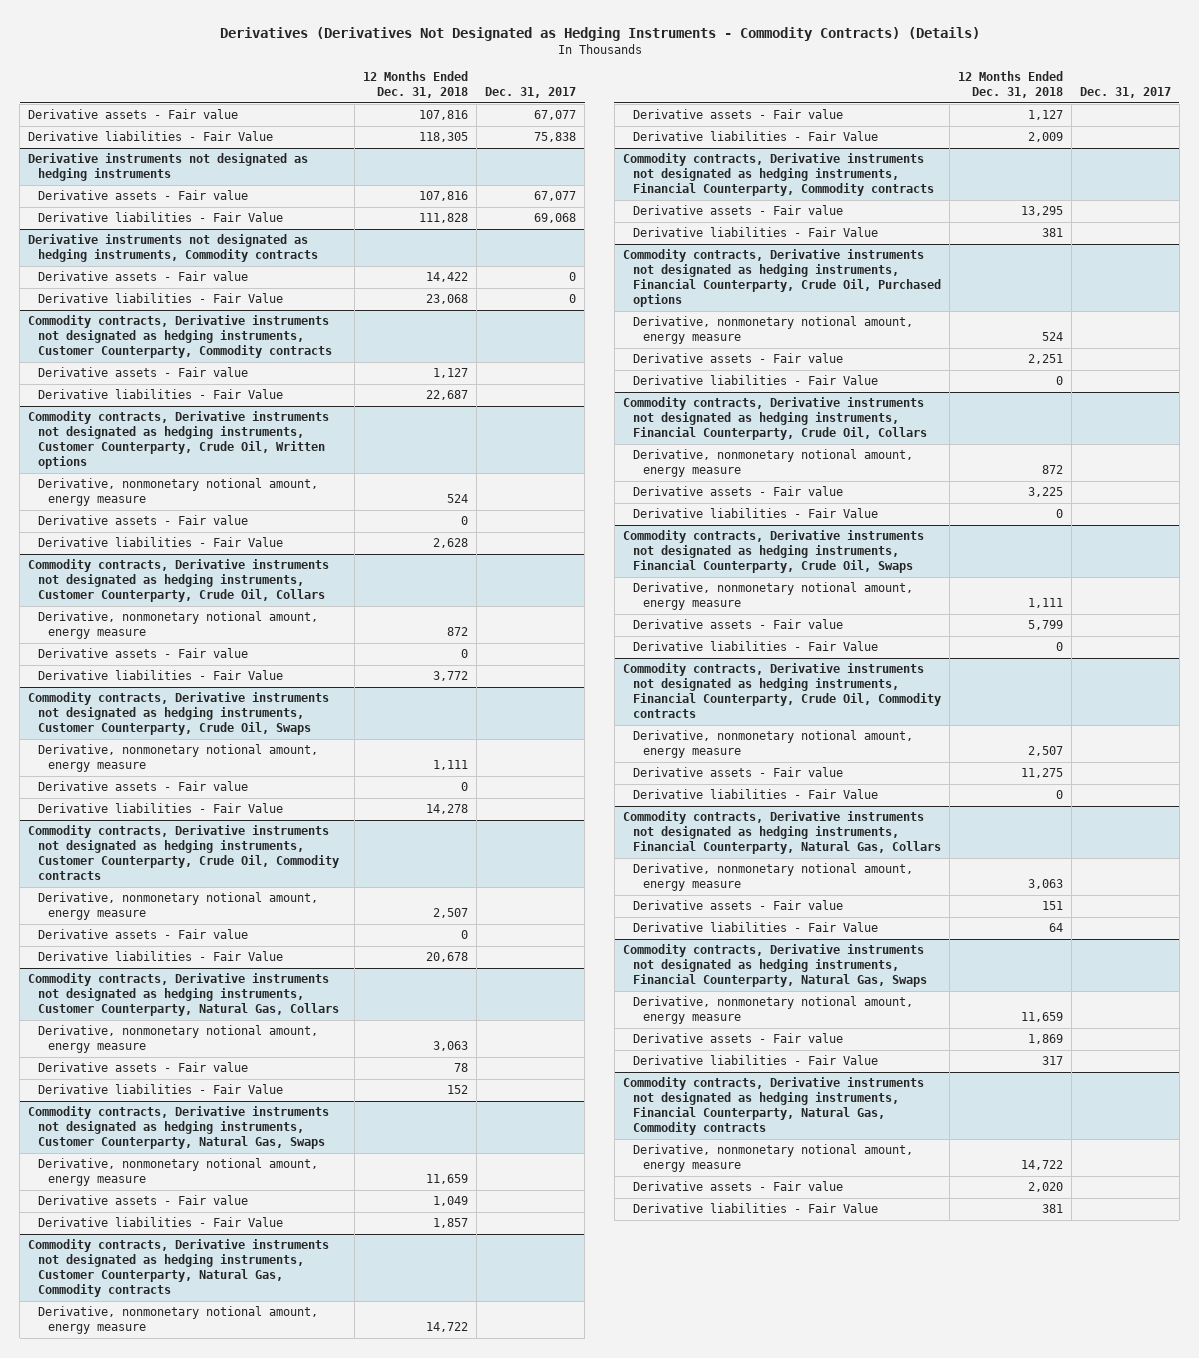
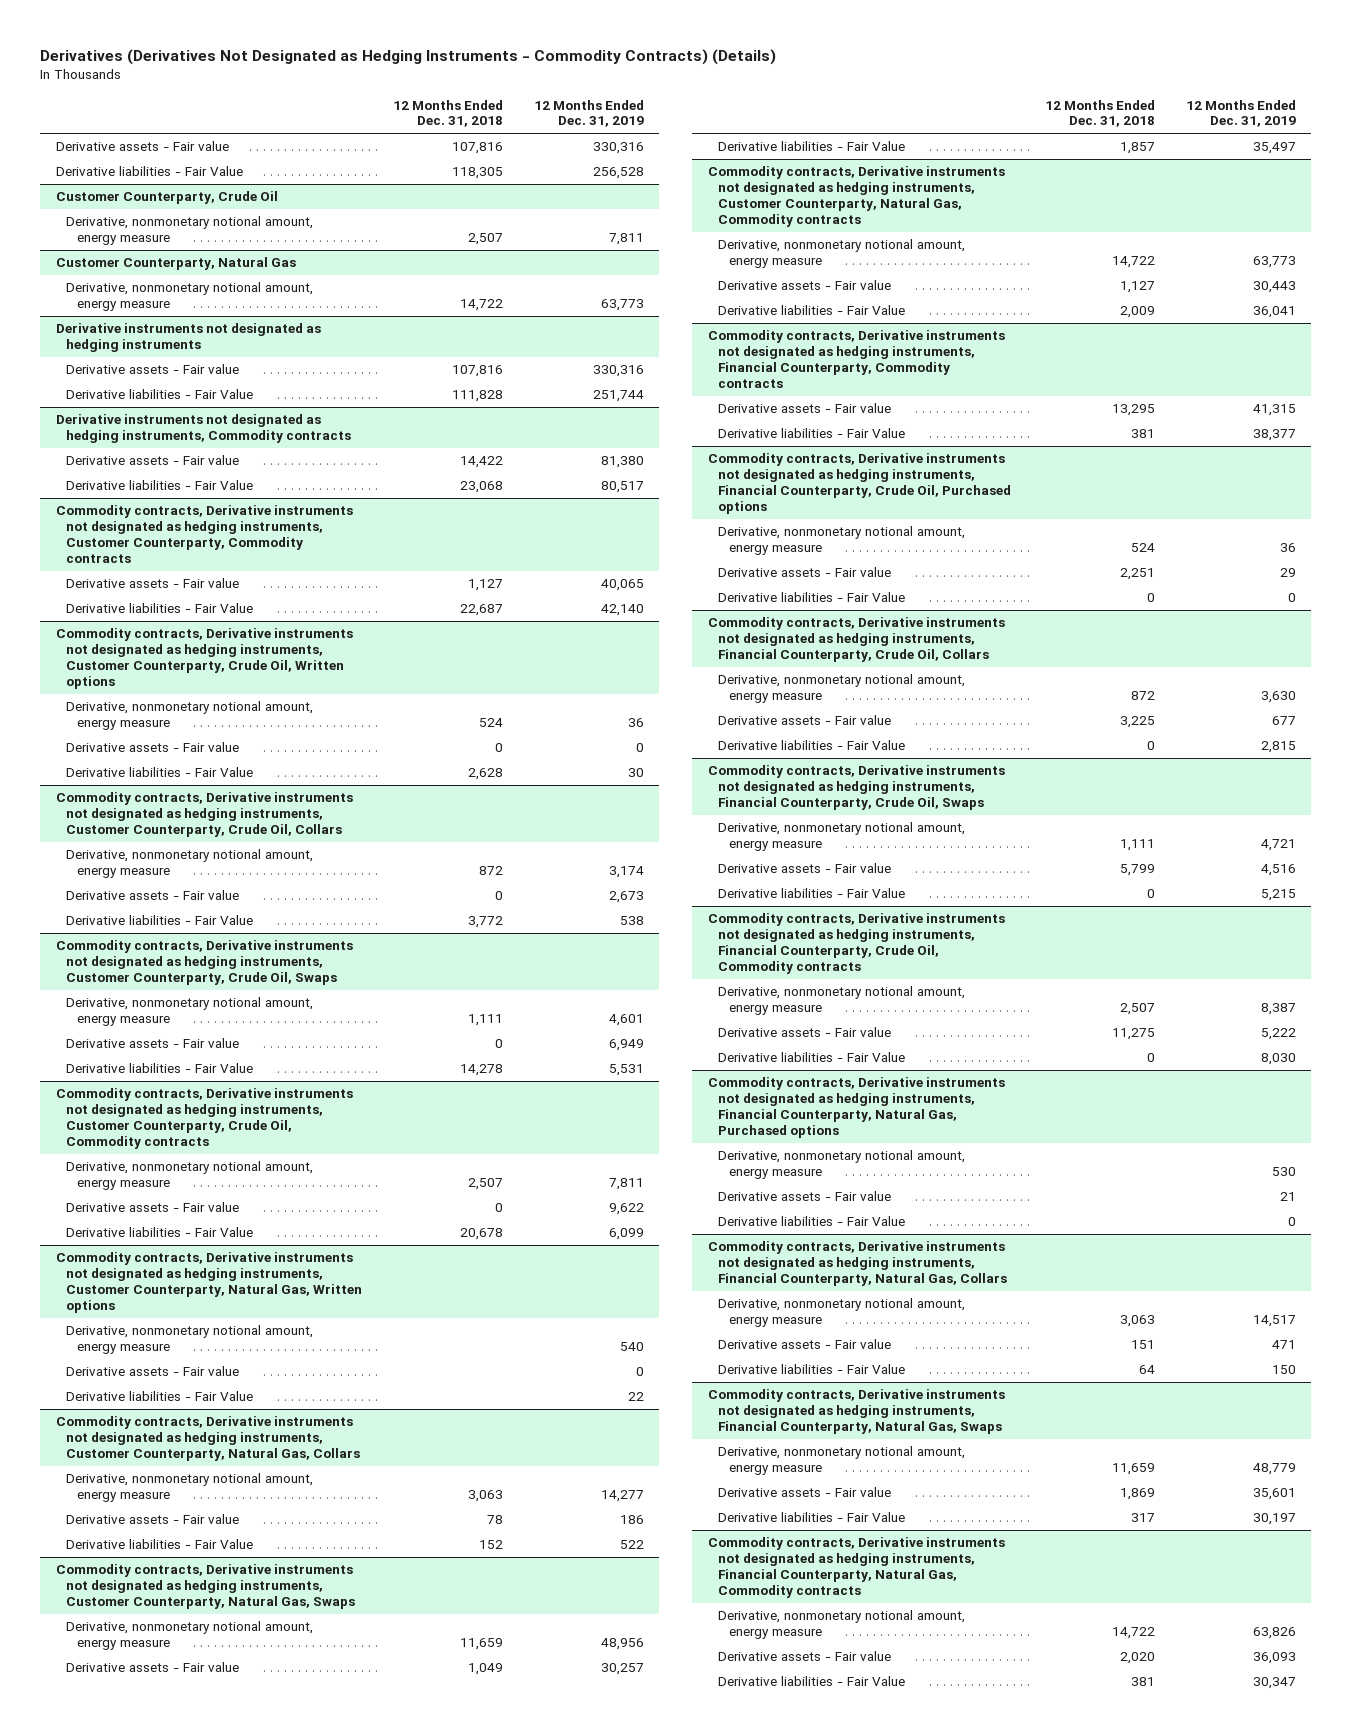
- | 12 Months Ended Dec. 31, 2018 | Dec. 31, 2017
+ | 12 Months Ended Dec. 31, 2018 | 12 Months Ended Dec. 31, 2019
+ Customer Counterparty, Crude Oil
+ Derivative, nonmonetary notional amount, energy measure | 2,507 | 7,811
+ Customer Counterparty, Natural Gas
+ Derivative, nonmonetary notional amount, energy measure | 14,722 | 63,773
+ Commodity contracts, Derivative instruments not designated as hedging instruments, Customer Counterparty, Natural Gas, Written options
+ Derivative, nonmonetary notional amount, energy measure | | 540
+ Derivative assets - Fair value | | 0
+ Derivative liabilities - Fair Value | | 22
+ Commodity contracts, Derivative instruments not designated as hedging instruments, Financial Counterparty, Natural Gas, Purchased options
+ Derivative, nonmonetary notional amount, energy measure | | 530
+ Derivative assets - Fair value | | 21
+ Derivative liabilities - Fair Value | | 0

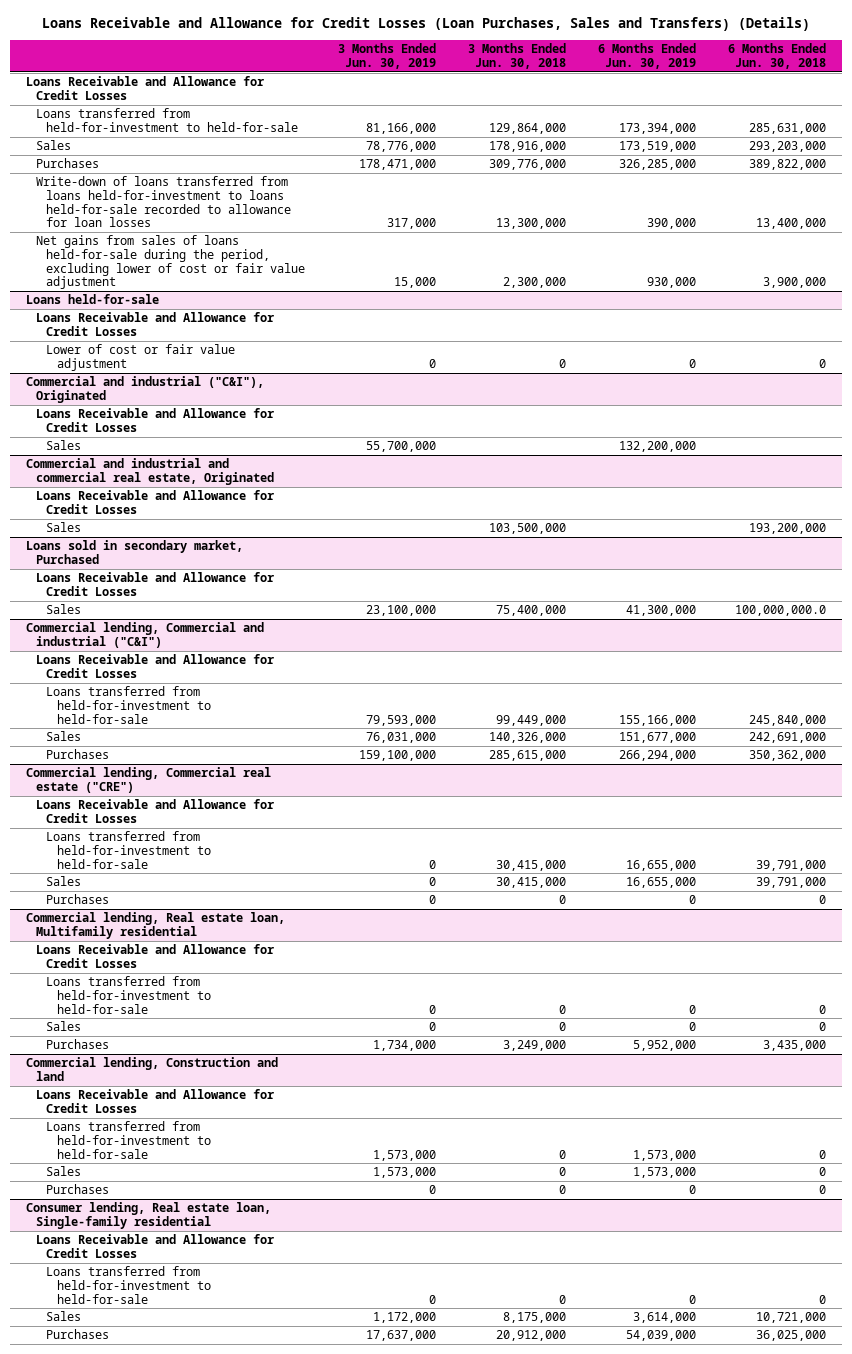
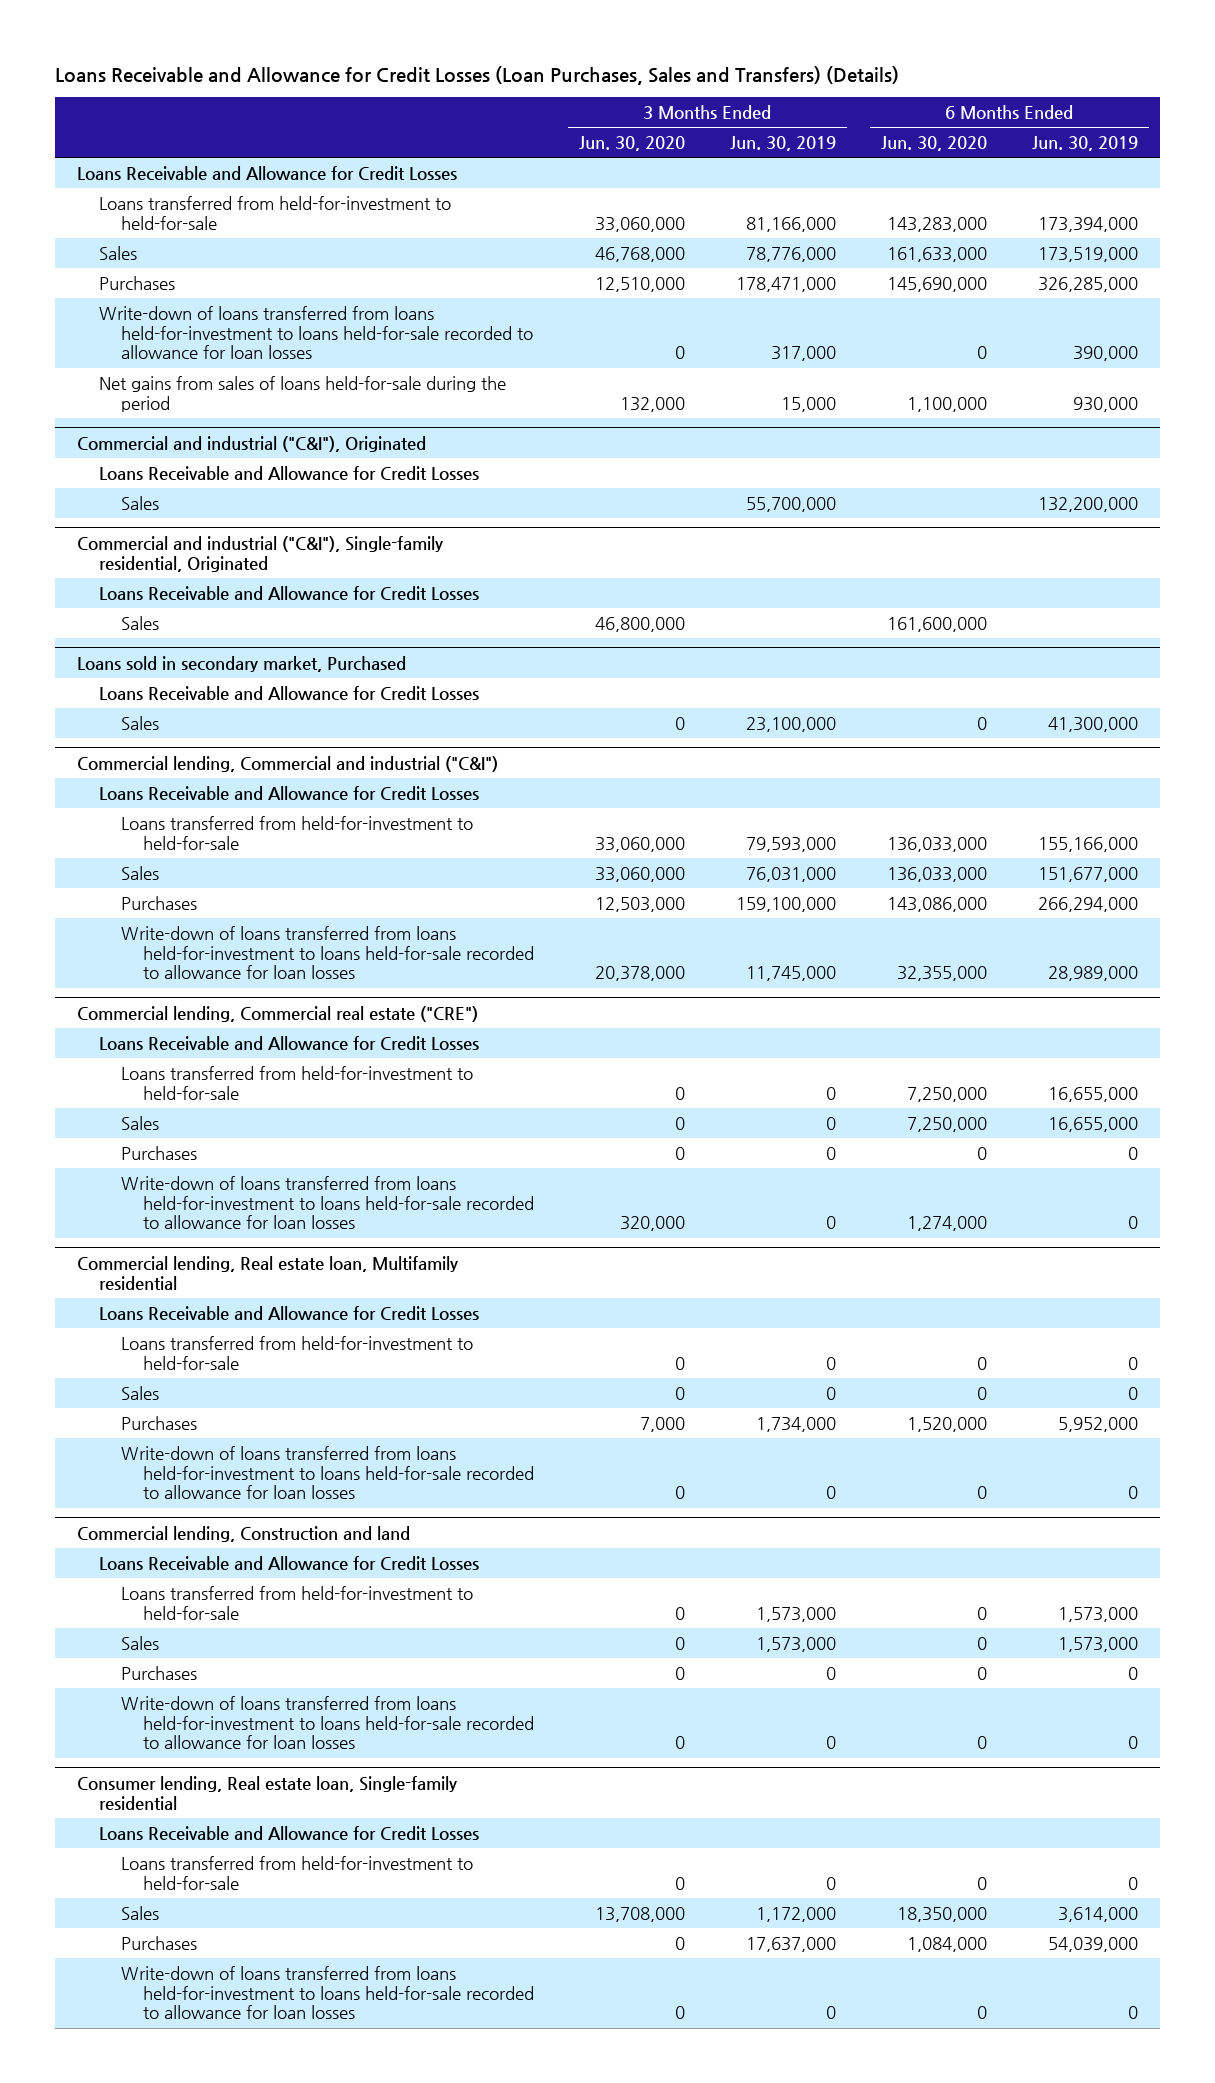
- | 3 Months Ended Jun. 30, 2019 | 3 Months Ended Jun. 30, 2018 | 6 Months Ended Jun. 30, 2019 | 6 Months Ended Jun. 30, 2018
+ | 3 Months Ended Jun. 30, 2020 | 3 Months Ended Jun. 30, 2019 | 6 Months Ended Jun. 30, 2020 | 6 Months Ended Jun. 30, 2019
- Net gains from sales of loans held-for-sale during the period, excluding lower of cost or fair value adjustment | 15,000 | 2,300,000 | 930,000 | 3,900,000
- Loans held-for-sale
- Loans Receivable and Allowance for Credit Losses
- Lower of cost or fair value adjustment | 0 | 0 | 0 | 0
+ Net gains from sales of loans held-for-sale during the period | 132,000 | 15,000 | 1,100,000 | 930,000
- Commercial and industrial and commercial real estate, Originated
+ Commercial and industrial ("C&I"), Single-family residential, Originated
@ Commercial lending, Commercial and industrial ("C&I")
+ Write-down of loans transferred from loans held-for-investment to loans held-for-sale recorded to allowance for loan losses | 20,378,000 | 11,745,000 | 32,355,000 | 28,989,000
@ Commercial lending, Commercial real estate ("CRE")
+ Write-down of loans transferred from loans held-for-investment to loans held-for-sale recorded to allowance for loan losses | 320,000 | 0 | 1,274,000 | 0
@ Commercial lending, Real estate loan, Multifamily residential
+ Write-down of loans transferred from loans held-for-investment to loans held-for-sale recorded to allowance for loan losses | 0 | 0 | 0 | 0
@ Commercial lending, Construction and land
+ Write-down of loans transferred from loans held-for-investment to loans held-for-sale recorded to allowance for loan losses | 0 | 0 | 0 | 0
@ Consumer lending, Real estate loan, Single-family residential
+ Write-down of loans transferred from loans held-for-investment to loans held-for-sale recorded to allowance for loan losses | 0 | 0 | 0 | 0

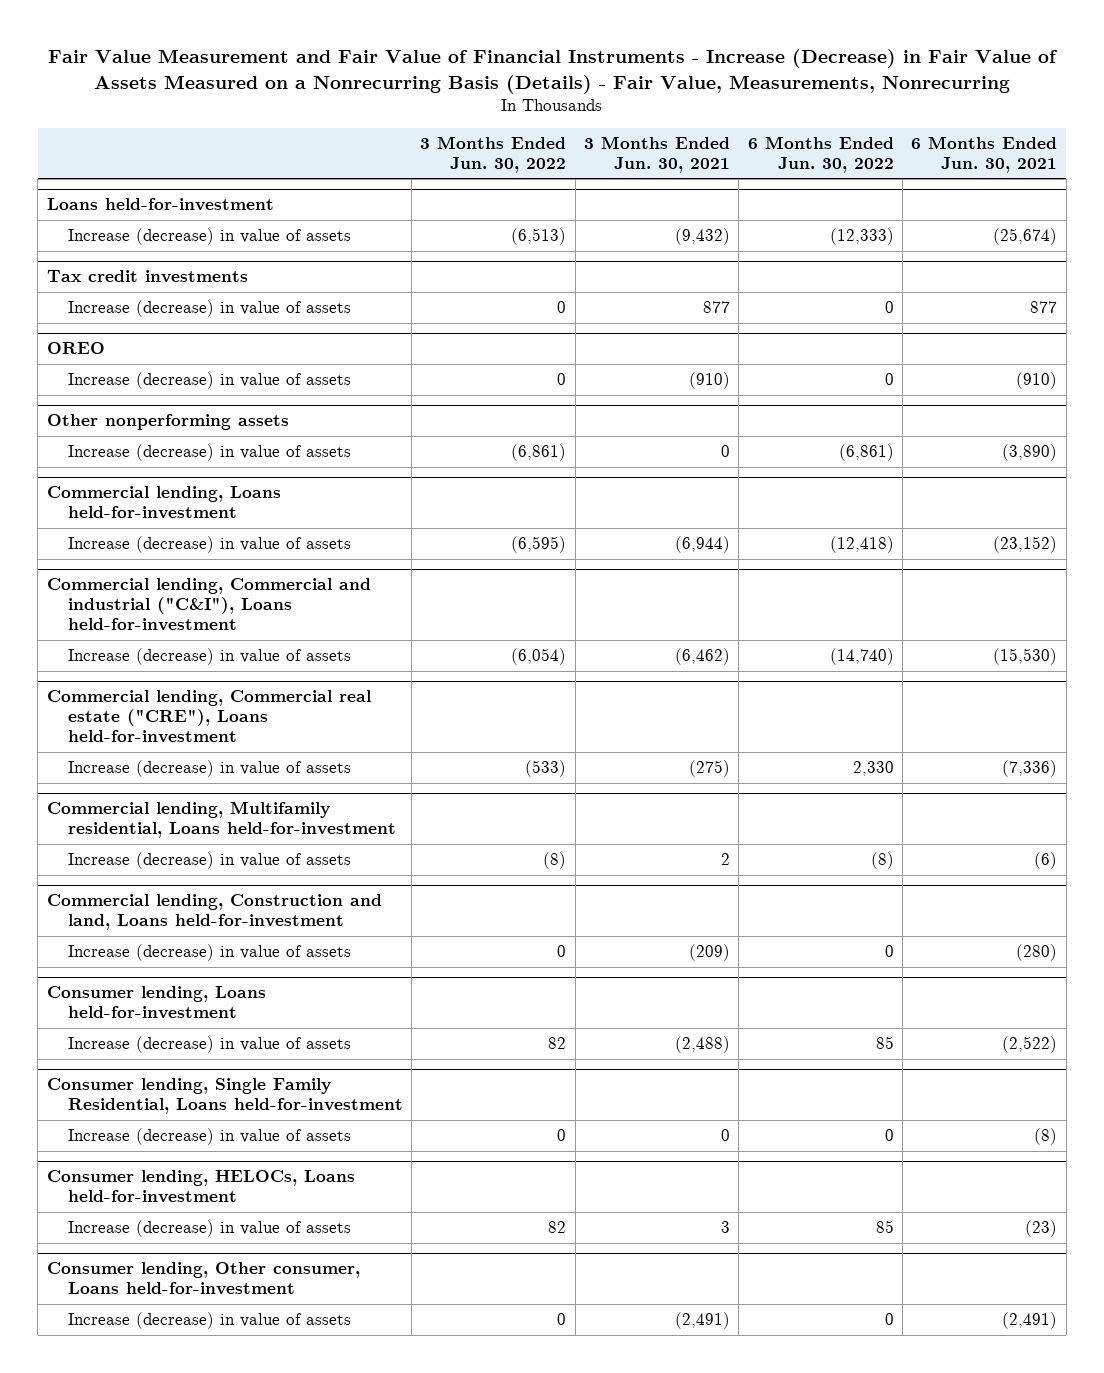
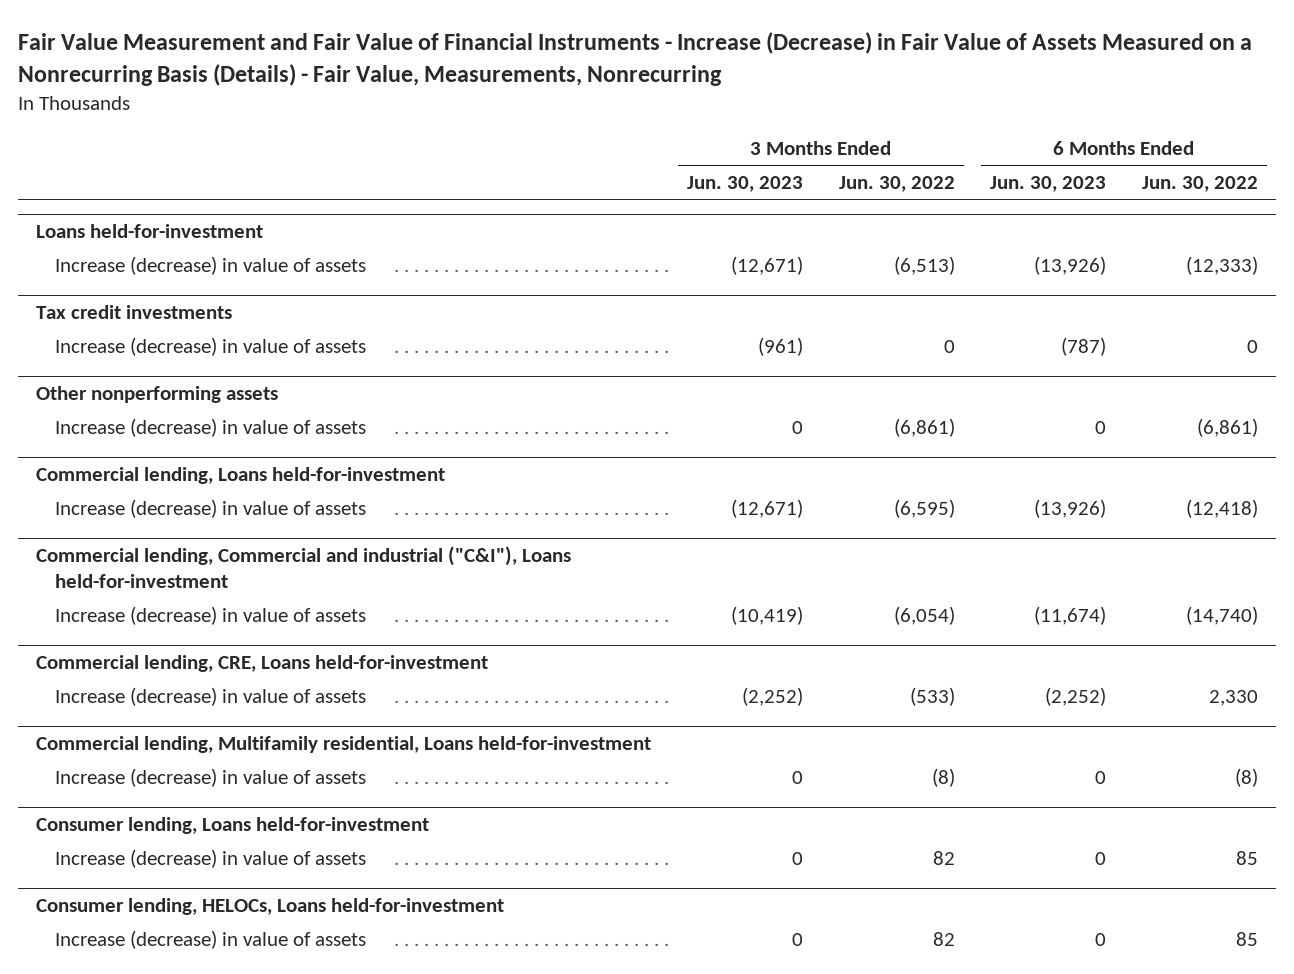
- | 3 Months Ended Jun. 30, 2022 | 3 Months Ended Jun. 30, 2021 | 6 Months Ended Jun. 30, 2022 | 6 Months Ended Jun. 30, 2021
+ | 3 Months Ended Jun. 30, 2023 | 3 Months Ended Jun. 30, 2022 | 6 Months Ended Jun. 30, 2023 | 6 Months Ended Jun. 30, 2022
- OREO
- Increase (decrease) in value of assets | 0 | (910) | 0 | (910)
- Commercial lending, Commercial real estate ("CRE"), Loans held-for-investment
+ Commercial lending, CRE, Loans held-for-investment
- Commercial lending, Construction and land, Loans held-for-investment
- Increase (decrease) in value of assets | 0 | (209) | 0 | (280)
- Consumer lending, Single Family Residential, Loans held-for-investment
- Increase (decrease) in value of assets | 0 | 0 | 0 | (8)
- Consumer lending, Other consumer, Loans held-for-investment
- Increase (decrease) in value of assets | 0 | (2,491) | 0 | (2,491)

